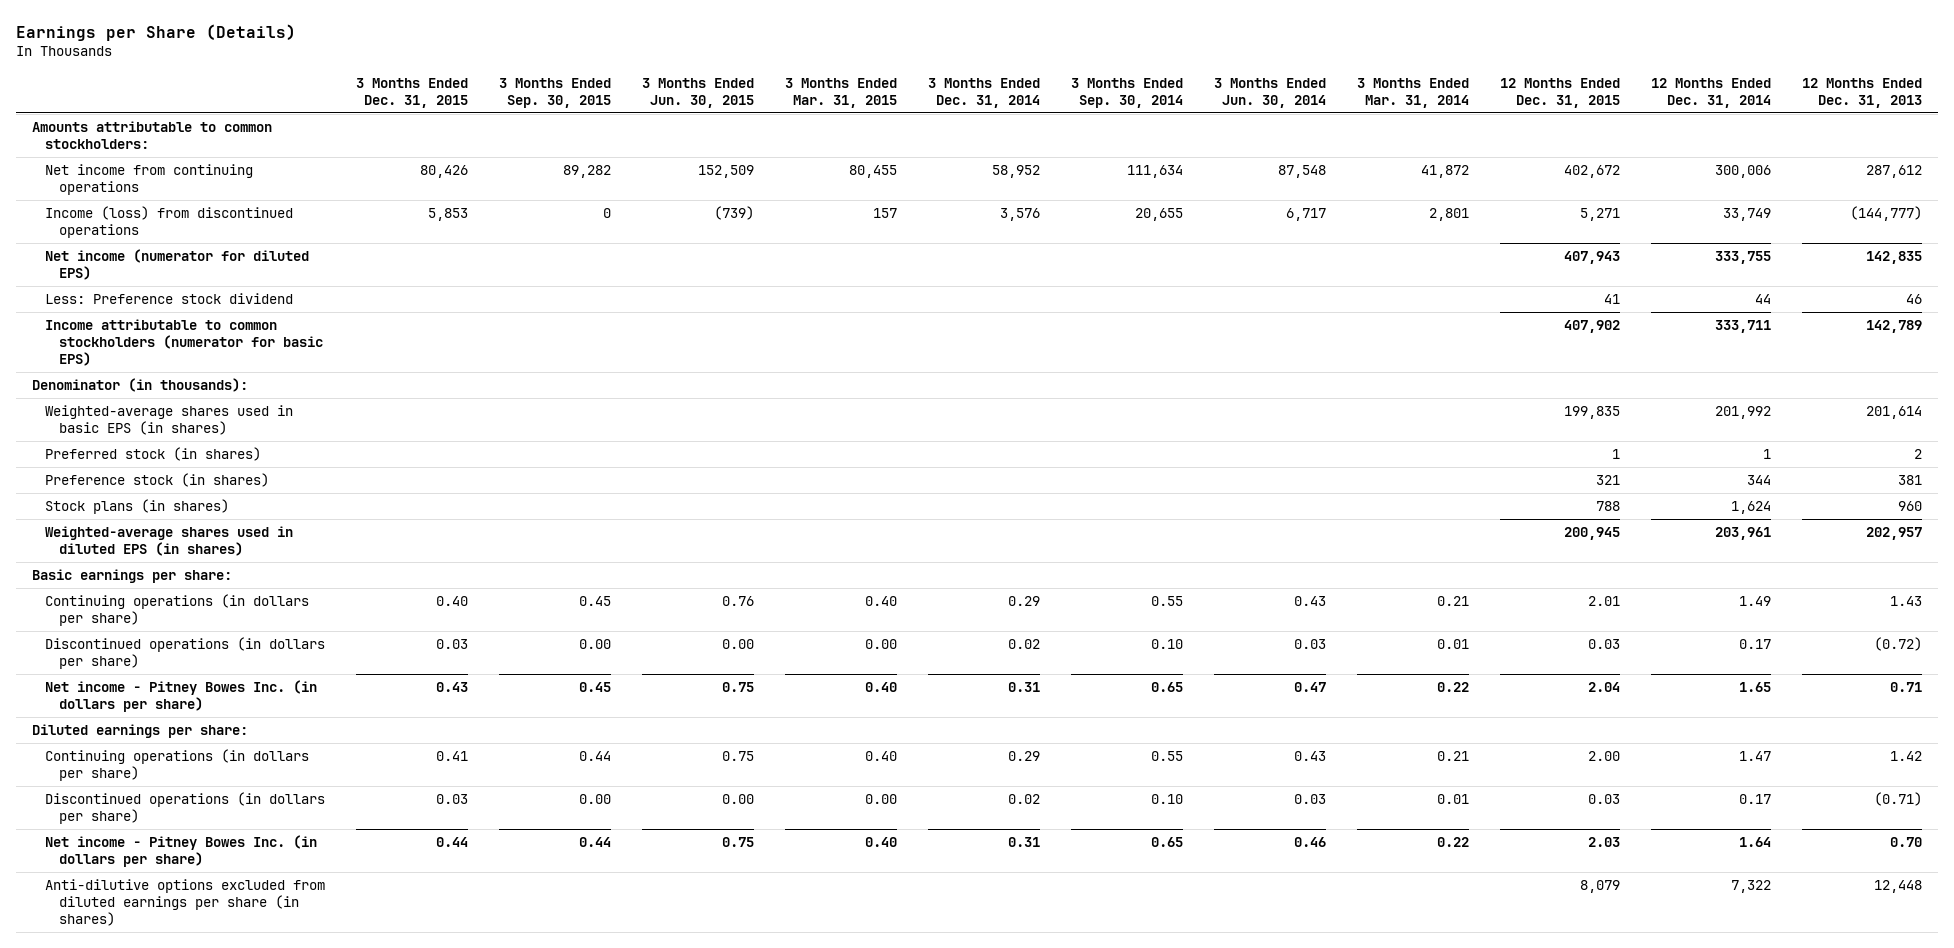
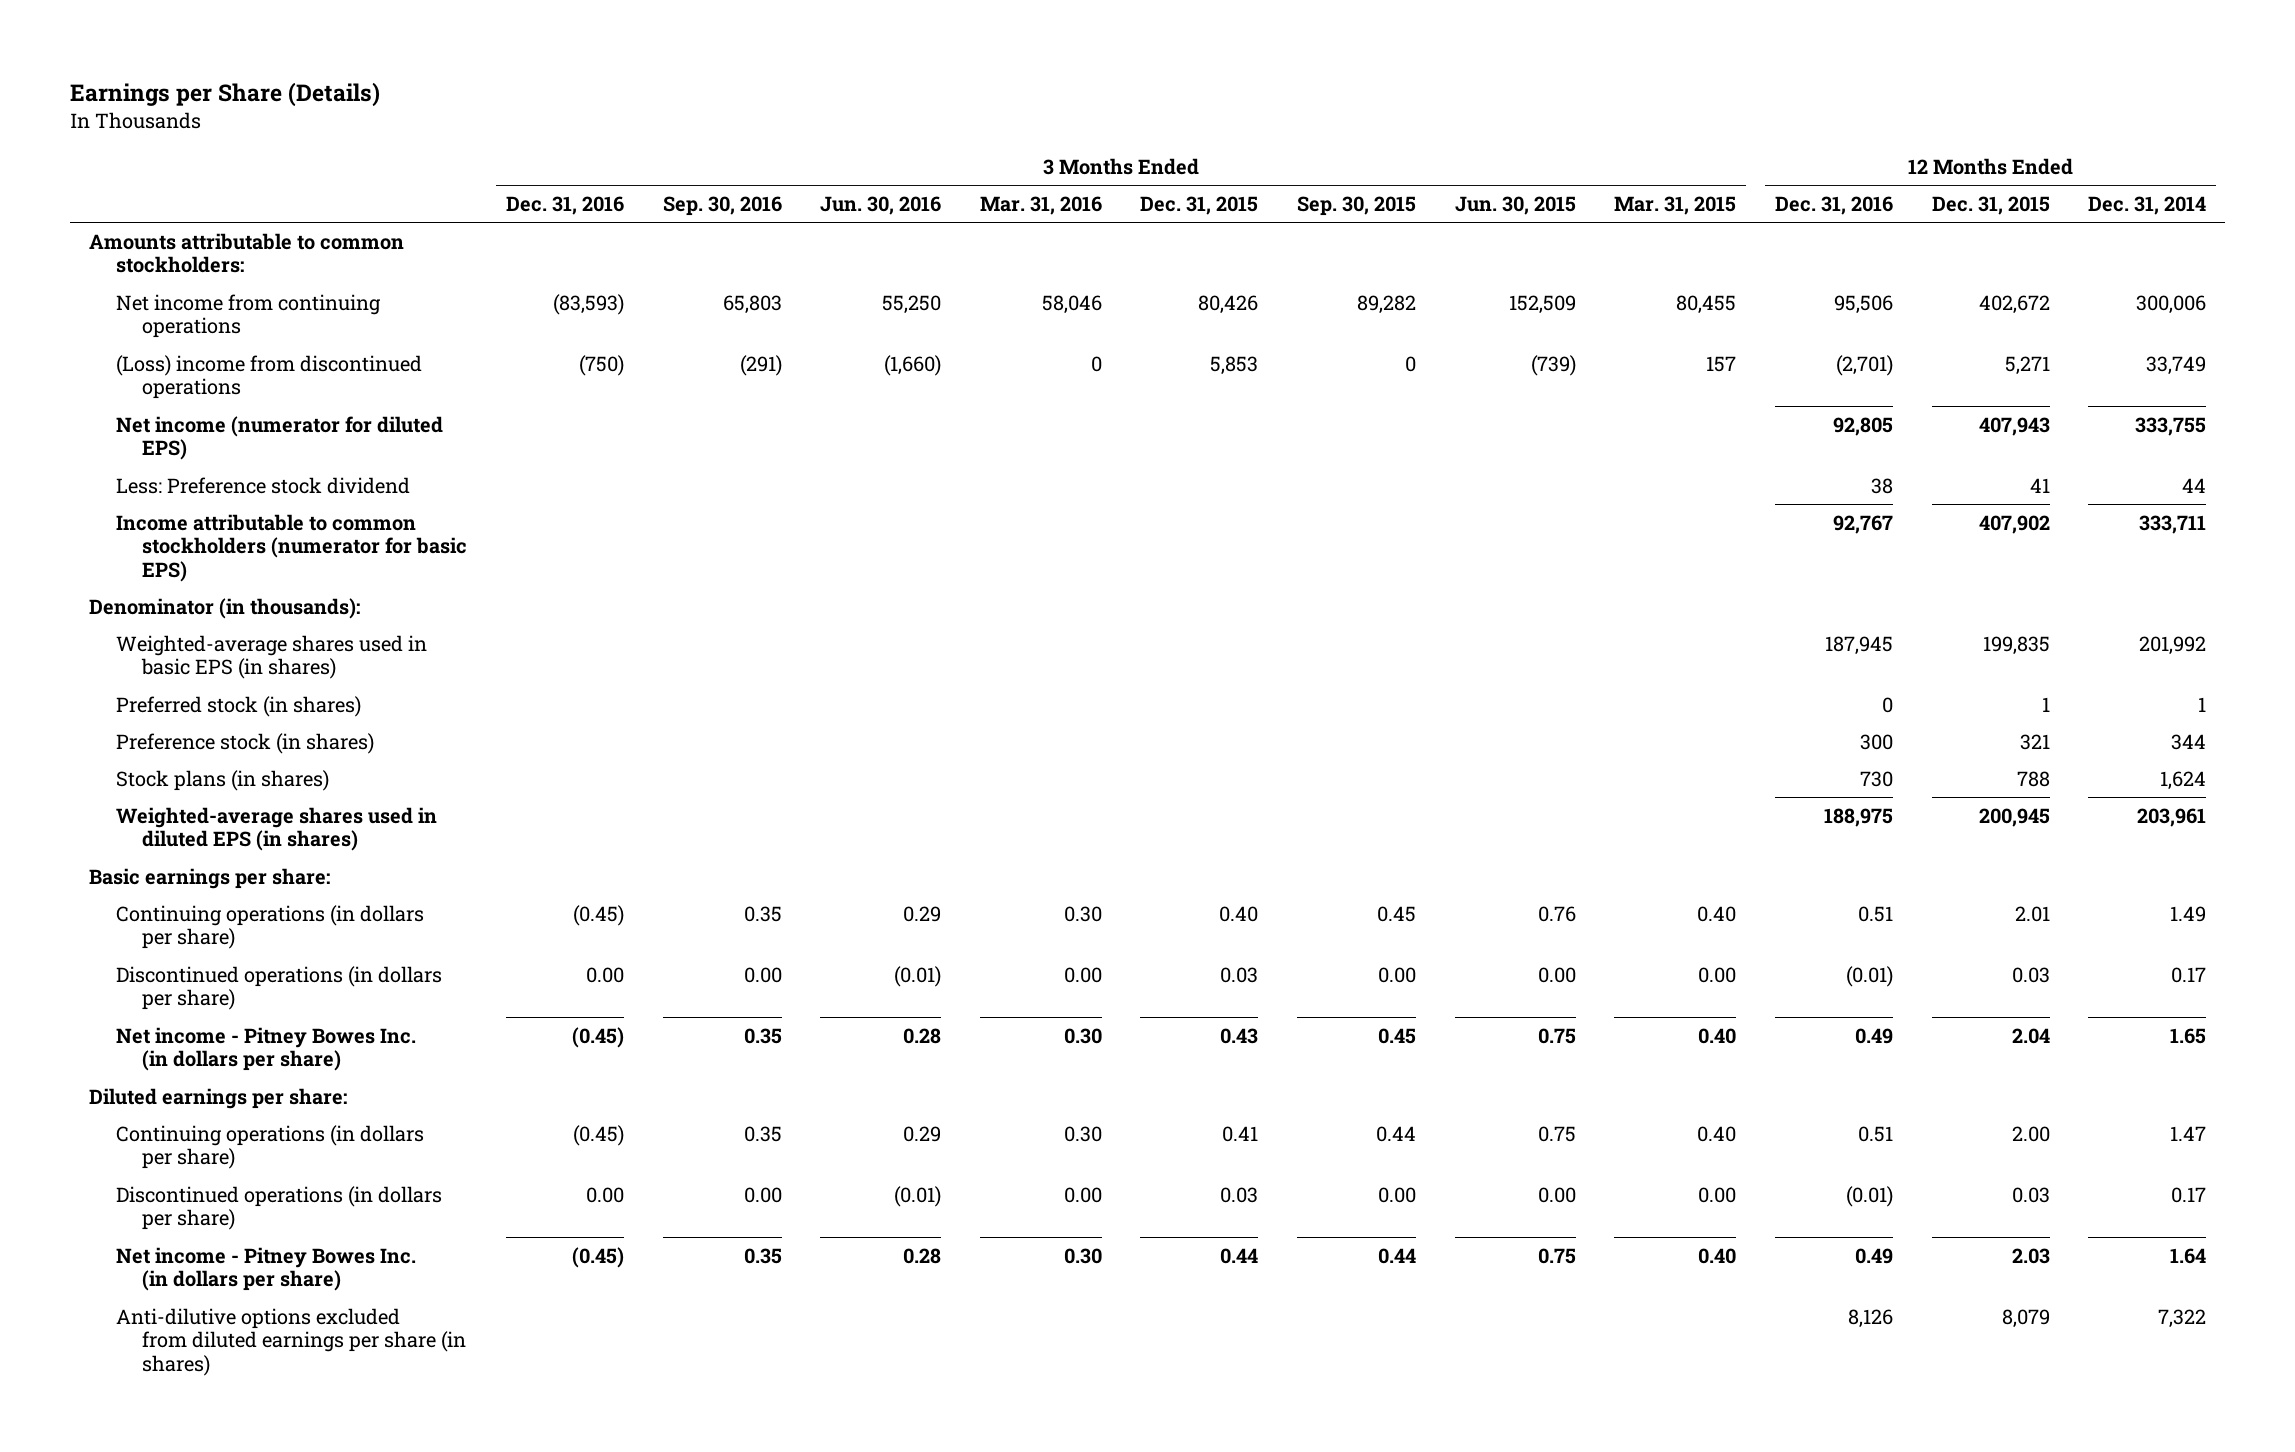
- | 3 Months Ended Dec. 31, 2015 | 3 Months Ended Sep. 30, 2015 | 3 Months Ended Jun. 30, 2015 | 3 Months Ended Mar. 31, 2015 | 3 Months Ended Dec. 31, 2014 | 3 Months Ended Sep. 30, 2014 | 3 Months Ended Jun. 30, 2014 | 3 Months Ended Mar. 31, 2014 | 12 Months Ended Dec. 31, 2015 | 12 Months Ended Dec. 31, 2014 | 12 Months Ended Dec. 31, 2013
+ | 3 Months Ended Dec. 31, 2016 | 3 Months Ended Sep. 30, 2016 | 3 Months Ended Jun. 30, 2016 | 3 Months Ended Mar. 31, 2016 | 3 Months Ended Dec. 31, 2015 | 3 Months Ended Sep. 30, 2015 | 3 Months Ended Jun. 30, 2015 | 3 Months Ended Mar. 31, 2015 | 12 Months Ended Dec. 31, 2016 | 12 Months Ended Dec. 31, 2015 | 12 Months Ended Dec. 31, 2014
- Income (loss) from discontinued operations | 5,853 | 0 | (739) | 157 | 3,576 | 20,655 | 6,717 | 2,801 | 5,271 | 33,749 | (144,777)
+ (Loss) income from discontinued operations | (750) | (291) | (1,660) | 0 | 5,853 | 0 | (739) | 157 | (2,701) | 5,271 | 33,749

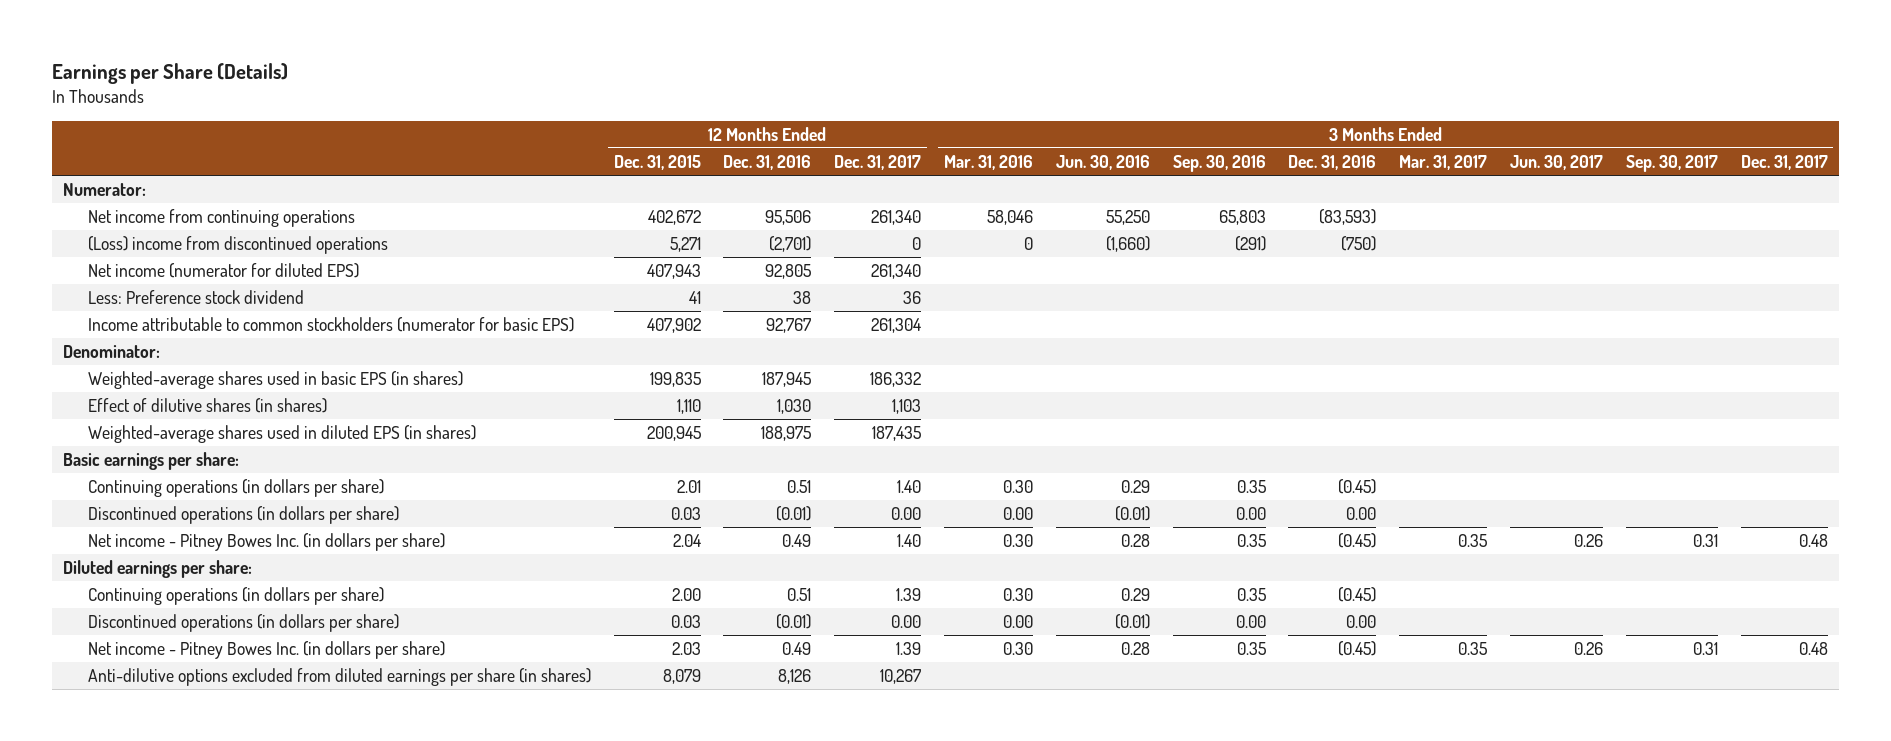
- | 3 Months Ended Dec. 31, 2016 | 3 Months Ended Sep. 30, 2016 | 3 Months Ended Jun. 30, 2016 | 3 Months Ended Mar. 31, 2016 | 3 Months Ended Dec. 31, 2015 | 3 Months Ended Sep. 30, 2015 | 3 Months Ended Jun. 30, 2015 | 3 Months Ended Mar. 31, 2015 | 12 Months Ended Dec. 31, 2016 | 12 Months Ended Dec. 31, 2015 | 12 Months Ended Dec. 31, 2014
+ | 12 Months Ended Dec. 31, 2015 | 12 Months Ended Dec. 31, 2016 | 12 Months Ended Dec. 31, 2017 | 3 Months Ended Mar. 31, 2016 | 3 Months Ended Jun. 30, 2016 | 3 Months Ended Sep. 30, 2016 | 3 Months Ended Dec. 31, 2016 | 3 Months Ended Mar. 31, 2017 | 3 Months Ended Jun. 30, 2017 | 3 Months Ended Sep. 30, 2017 | 3 Months Ended Dec. 31, 2017
- Amounts attributable to common stockholders:
+ Numerator:
- Denominator (in thousands):
+ Denominator:
- Preferred stock (in shares) | | | | | | | | | 0 | 1 | 1
- Preference stock (in shares) | | | | | | | | | 300 | 321 | 344
- Stock plans (in shares) | | | | | | | | | 730 | 788 | 1,624
+ Effect of dilutive shares (in shares) | 1,110 | 1,030 | 1,103 | | | | | | | |

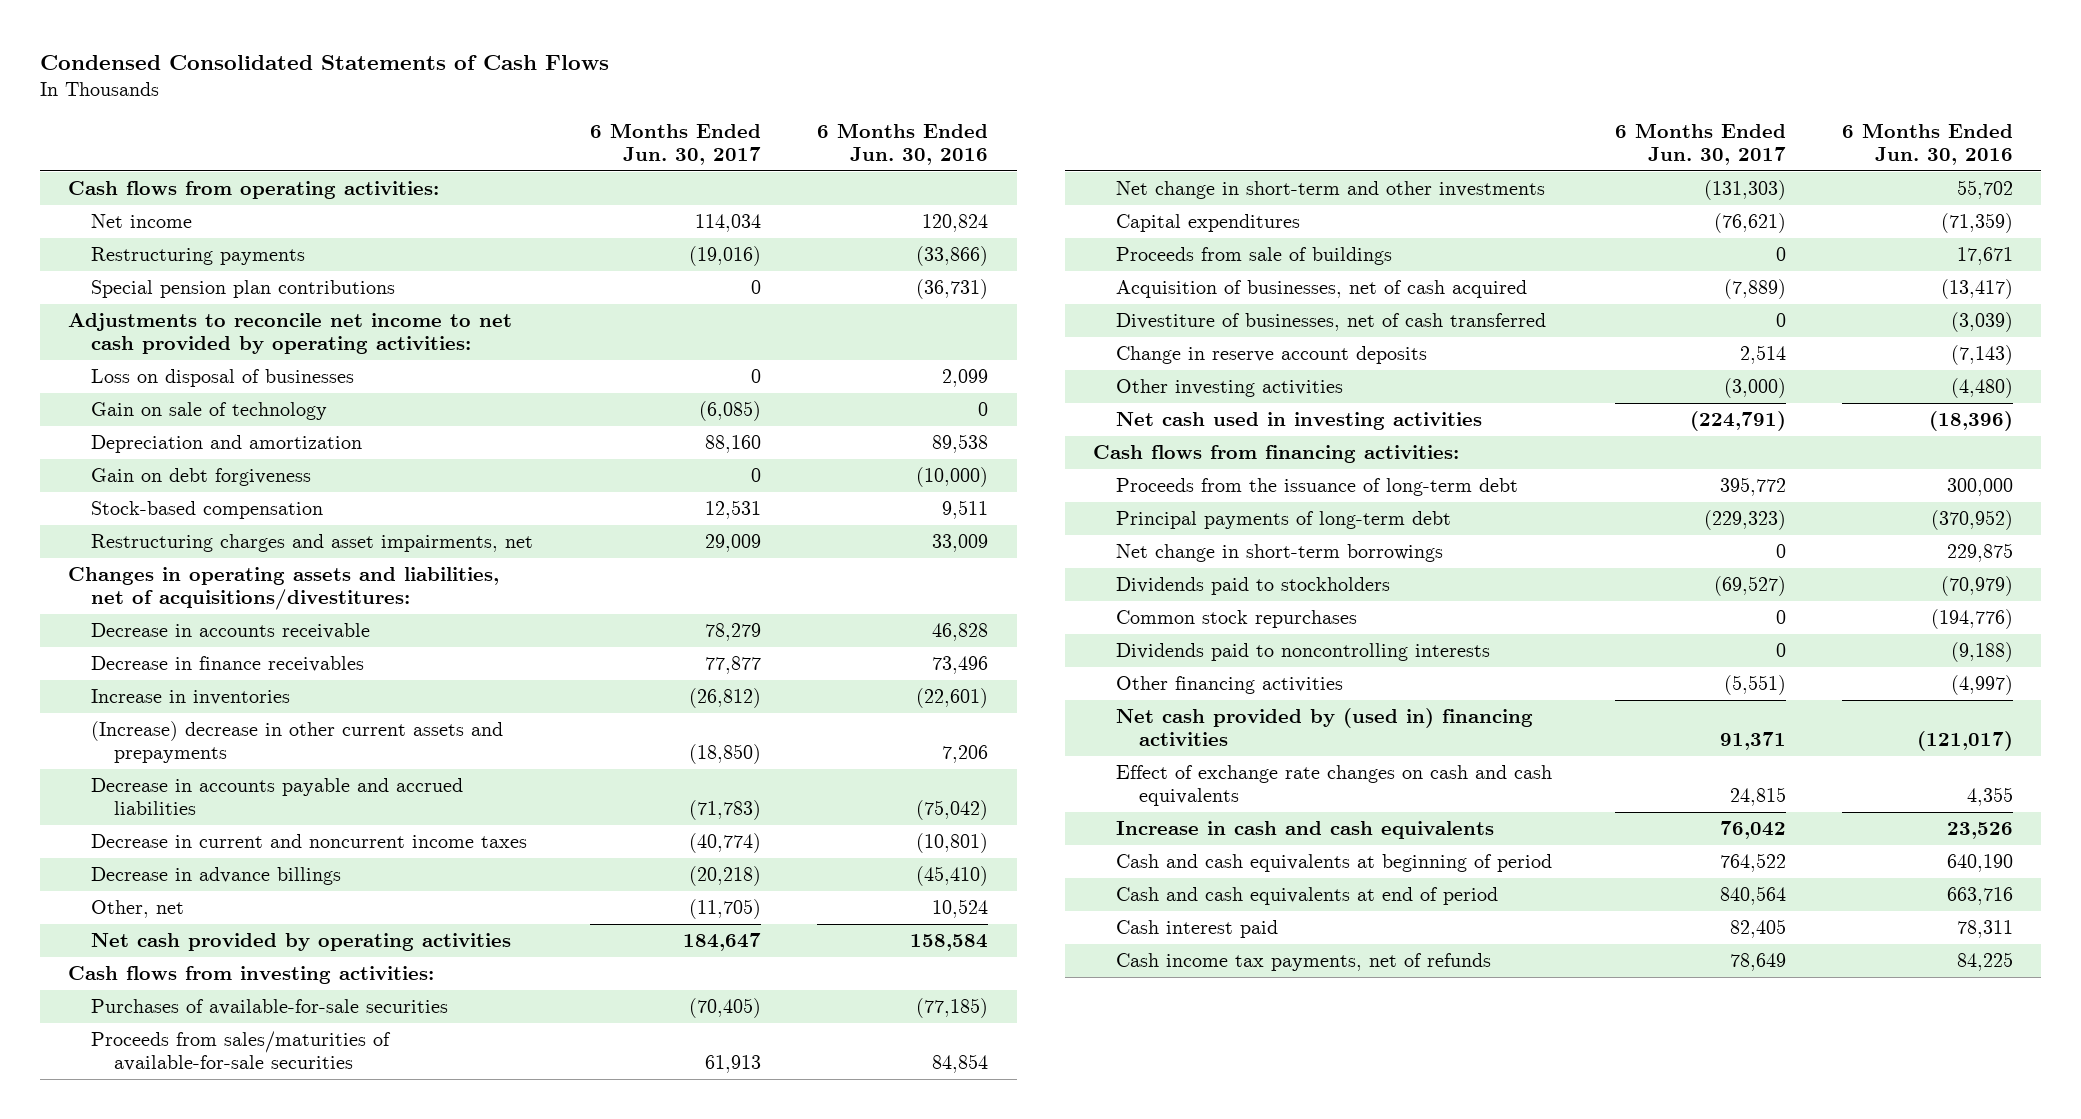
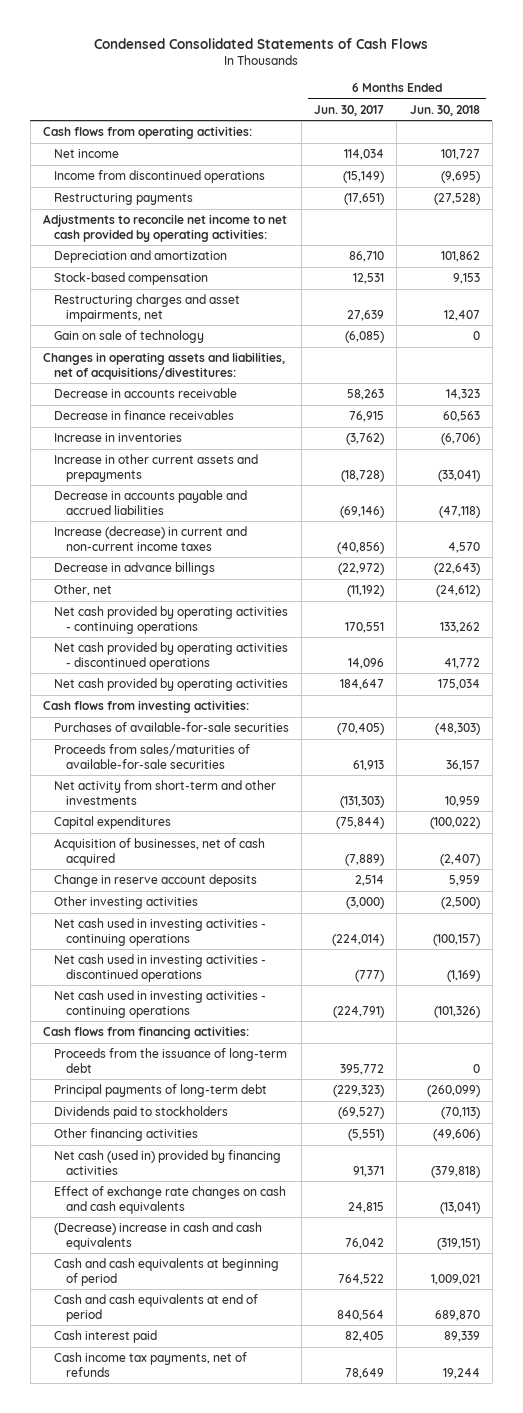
- | 6 Months Ended Jun. 30, 2017 | 6 Months Ended Jun. 30, 2016
+ | 6 Months Ended Jun. 30, 2017 | 6 Months Ended Jun. 30, 2018
- Restructuring payments | (19,016) | (33,866)
- Special pension plan contributions | 0 | (36,731)
+ Income from discontinued operations | (15,149) | (9,695)
+ Restructuring payments | (17,651) | (27,528)
- Loss on disposal of businesses | 0 | 2,099
- Depreciation and amortization | 88,160 | 89,538
- Gain on debt forgiveness | 0 | (10,000)
+ Depreciation and amortization | 86,710 | 101,862
- Restructuring charges and asset impairments, net | 29,009 | 33,009
+ Restructuring charges and asset impairments, net | 27,639 | 12,407
moved down: Gain on sale of technology | (6,085) | 0
- Decrease in accounts receivable | 78,279 | 46,828
- Decrease in finance receivables | 77,877 | 73,496
- Increase in inventories | (26,812) | (22,601)
- (Increase) decrease in other current assets and prepayments | (18,850) | 7,206
- Decrease in accounts payable and accrued liabilities | (71,783) | (75,042)
- Decrease in current and noncurrent income taxes | (40,774) | (10,801)
- Decrease in advance billings | (20,218) | (45,410)
- Other, net | (11,705) | 10,524
+ Decrease in accounts receivable | 58,263 | 14,323
+ Decrease in finance receivables | 76,915 | 60,563
+ Increase in inventories | (3,762) | (6,706)
+ Increase in other current assets and prepayments | (18,728) | (33,041)
+ Decrease in accounts payable and accrued liabilities | (69,146) | (47,118)
+ Increase (decrease) in current and non-current income taxes | (40,856) | 4,570
+ Decrease in advance billings | (22,972) | (22,643)
+ Other, net | (11,192) | (24,612)
+ Net cash provided by operating activities - continuing operations | 170,551 | 133,262
+ Net cash provided by operating activities - discontinued operations | 14,096 | 41,772
- Net change in short-term and other investments | (131,303) | 55,702
- Capital expenditures | (76,621) | (71,359)
- Proceeds from sale of buildings | 0 | 17,671
+ Net activity from short-term and other investments | (131,303) | 10,959
+ Capital expenditures | (75,844) | (100,022)
- Divestiture of businesses, net of cash transferred | 0 | (3,039)
- Net cash used in investing activities | (224,791) | (18,396)
+ Net cash used in investing activities - continuing operations | (224,014) | (100,157)
+ Net cash used in investing activities - discontinued operations | (777) | (1,169)
+ Net cash used in investing activities - continuing operations | (224,791) | (101,326)
- Net change in short-term borrowings | 0 | 229,875
- Common stock repurchases | 0 | (194,776)
- Dividends paid to noncontrolling interests | 0 | (9,188)
- Net cash provided by (used in) financing activities | 91,371 | (121,017)
+ Net cash (used in) provided by financing activities | 91,371 | (379,818)
- Increase in cash and cash equivalents | 76,042 | 23,526
+ (Decrease) increase in cash and cash equivalents | 76,042 | (319,151)

